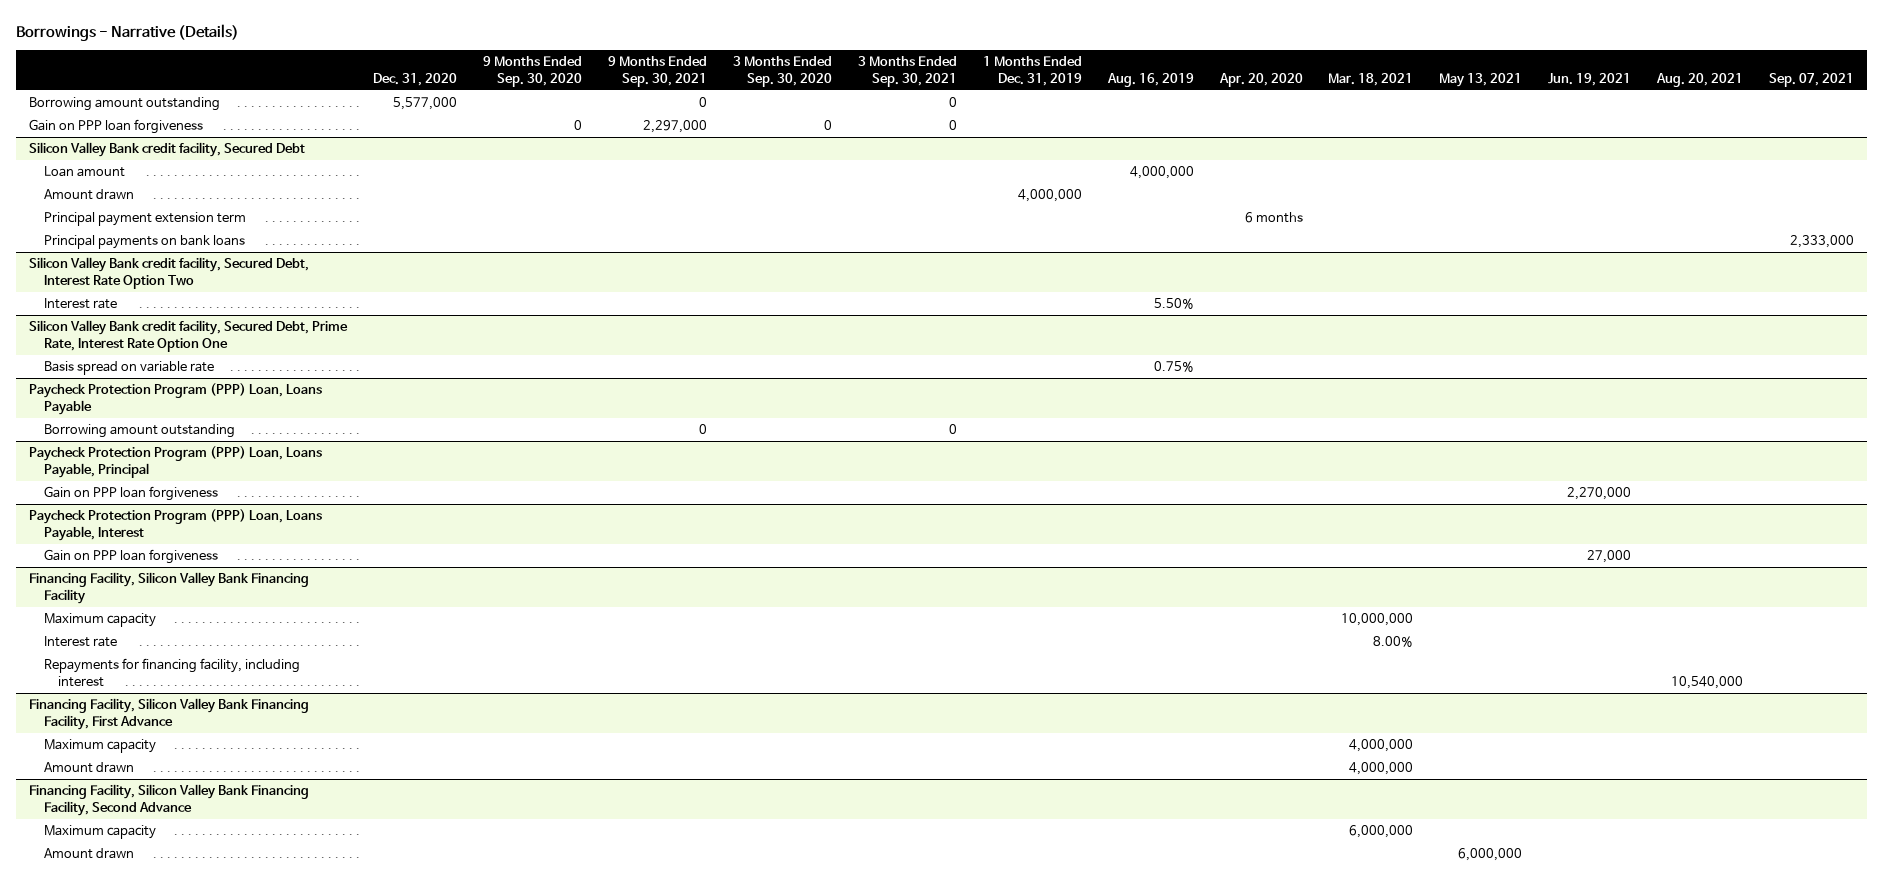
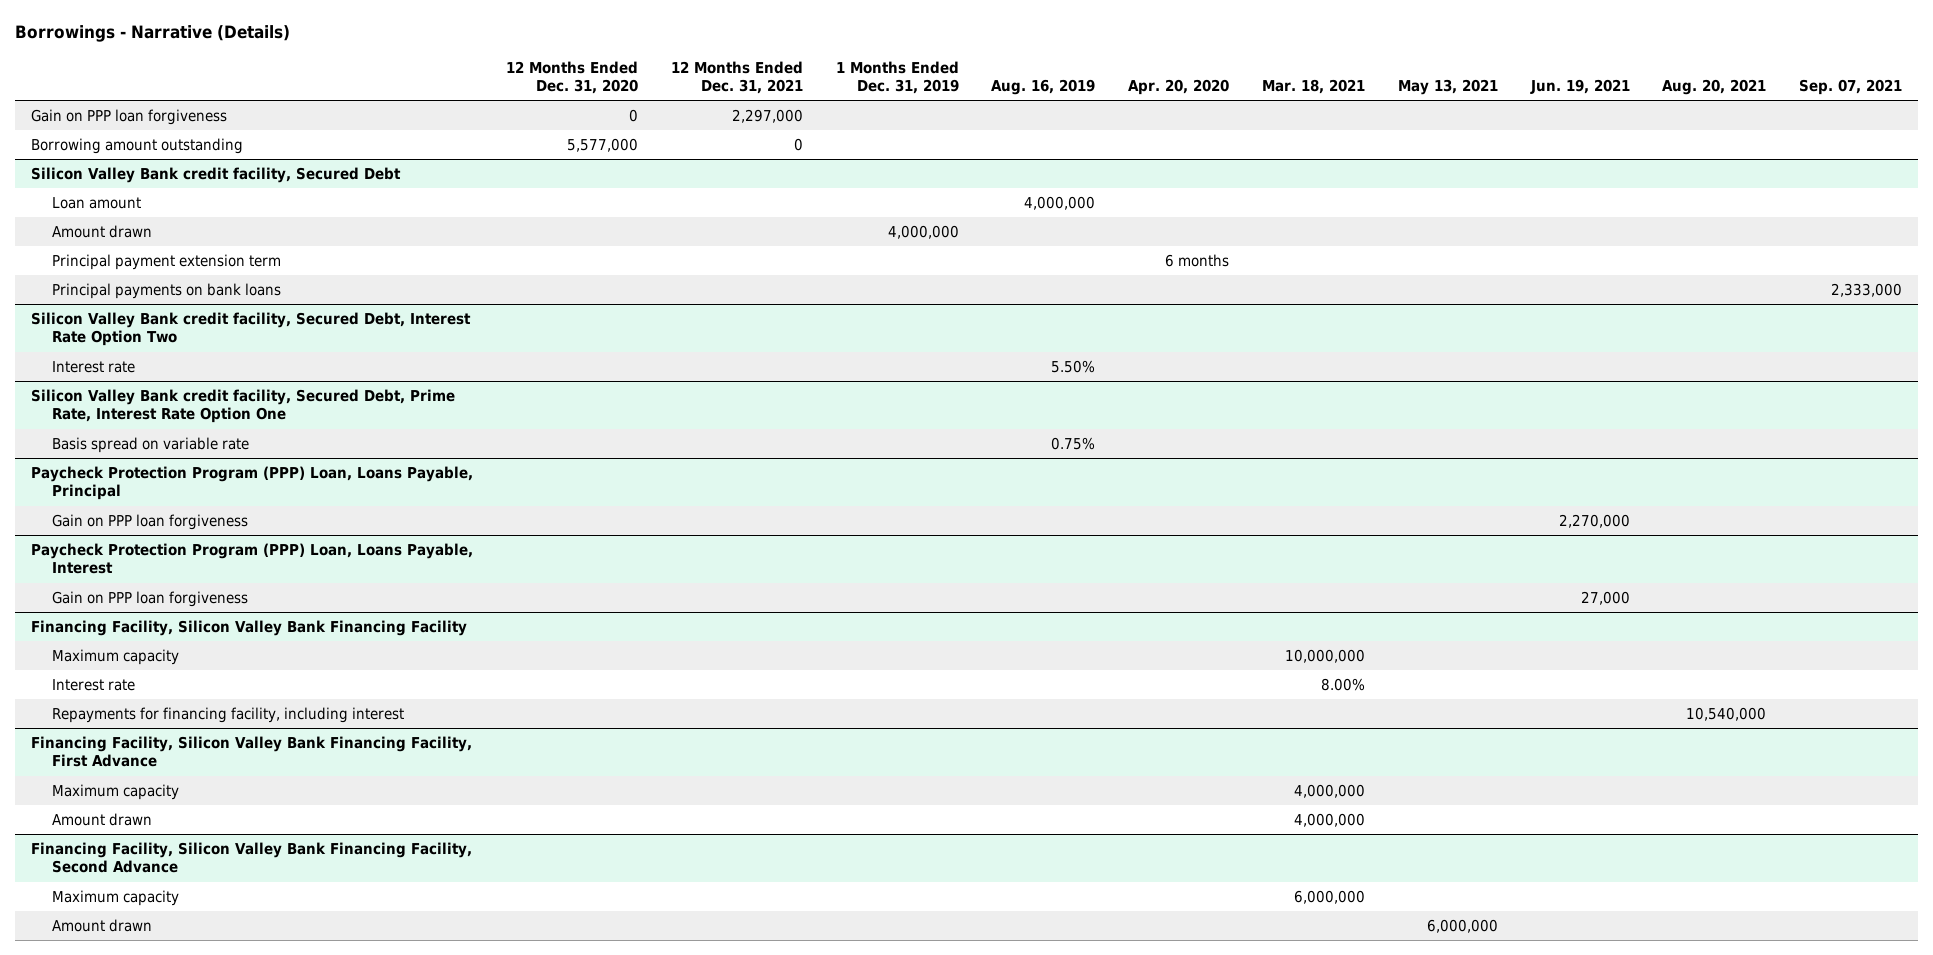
- | Dec. 31, 2020 | 9 Months Ended Sep. 30, 2020 | 9 Months Ended Sep. 30, 2021 | 3 Months Ended Sep. 30, 2020 | 3 Months Ended Sep. 30, 2021 | 1 Months Ended Dec. 31, 2019 | Aug. 16, 2019 | Apr. 20, 2020 | Mar. 18, 2021 | May 13, 2021 | Jun. 19, 2021 | Aug. 20, 2021 | Sep. 07, 2021
+ | 12 Months Ended Dec. 31, 2020 | 12 Months Ended Dec. 31, 2021 | 1 Months Ended Dec. 31, 2019 | Aug. 16, 2019 | Apr. 20, 2020 | Mar. 18, 2021 | May 13, 2021 | Jun. 19, 2021 | Aug. 20, 2021 | Sep. 07, 2021
moved down: Borrowing amount outstanding | 5,577,000 | 0 | | | | | | | |
- Paycheck Protection Program (PPP) Loan, Loans Payable
- Borrowing amount outstanding | | | 0 | | 0 | | | | | | | |

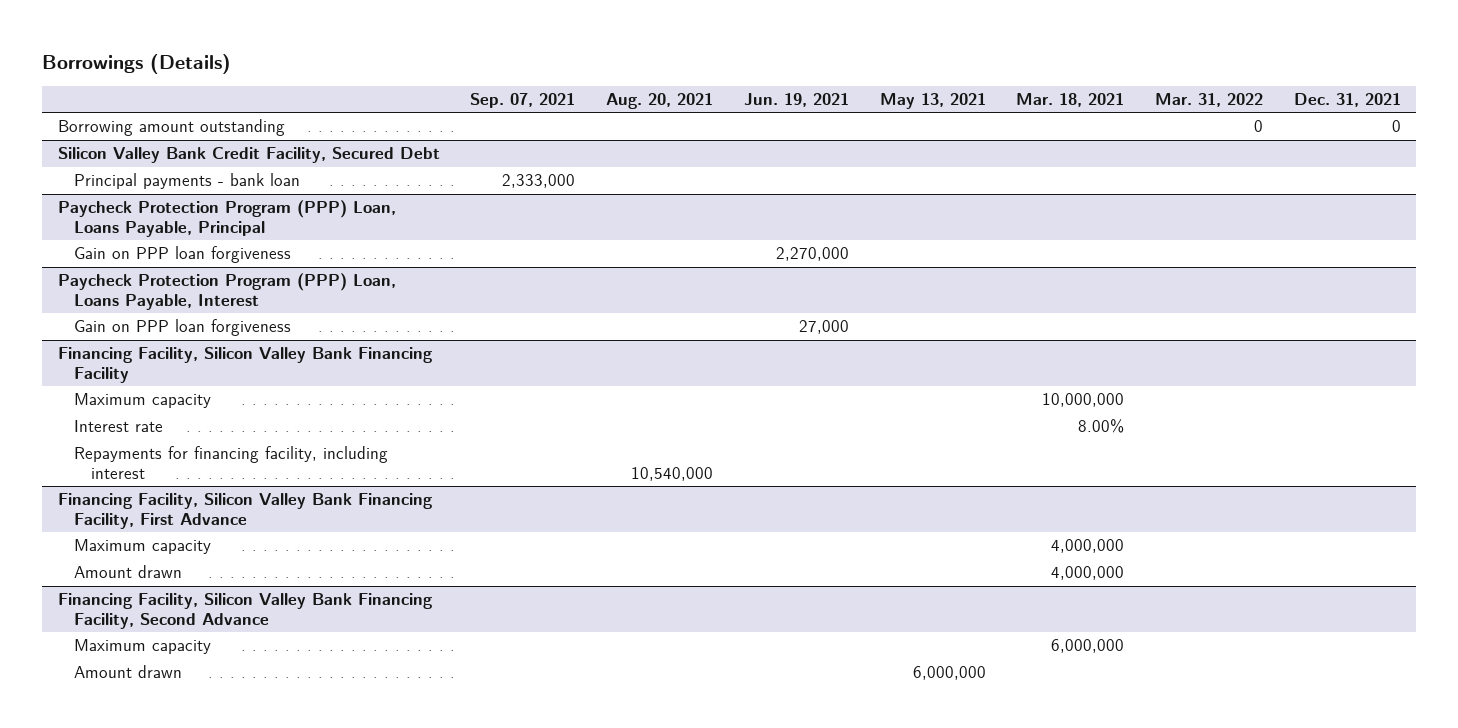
- Borrowings - Narrative (Details)
+ Borrowings (Details)
- | 12 Months Ended Dec. 31, 2020 | 12 Months Ended Dec. 31, 2021 | 1 Months Ended Dec. 31, 2019 | Aug. 16, 2019 | Apr. 20, 2020 | Mar. 18, 2021 | May 13, 2021 | Jun. 19, 2021 | Aug. 20, 2021 | Sep. 07, 2021
+ | Sep. 07, 2021 | Aug. 20, 2021 | Jun. 19, 2021 | May 13, 2021 | Mar. 18, 2021 | Mar. 31, 2022 | Dec. 31, 2021
- Gain on PPP loan forgiveness | 0 | 2,297,000 | | | | | | | |
- Silicon Valley Bank credit facility, Secured Debt
- Loan amount | | | | 4,000,000 | | | | | |
- Amount drawn | | | 4,000,000 | | | | | | |
- Principal payment extension term | | | | | 6 months | | | | |
- Principal payments on bank loans | | | | | | | | | | 2,333,000
- Silicon Valley Bank credit facility, Secured Debt, Interest Rate Option Two
- Interest rate | | | | 5.50% | | | | | |
- Silicon Valley Bank credit facility, Secured Debt, Prime Rate, Interest Rate Option One
- Basis spread on variable rate | | | | 0.75% | | | | | |
+ Silicon Valley Bank Credit Facility, Secured Debt
+ Principal payments - bank loan | 2,333,000 | | | | | |

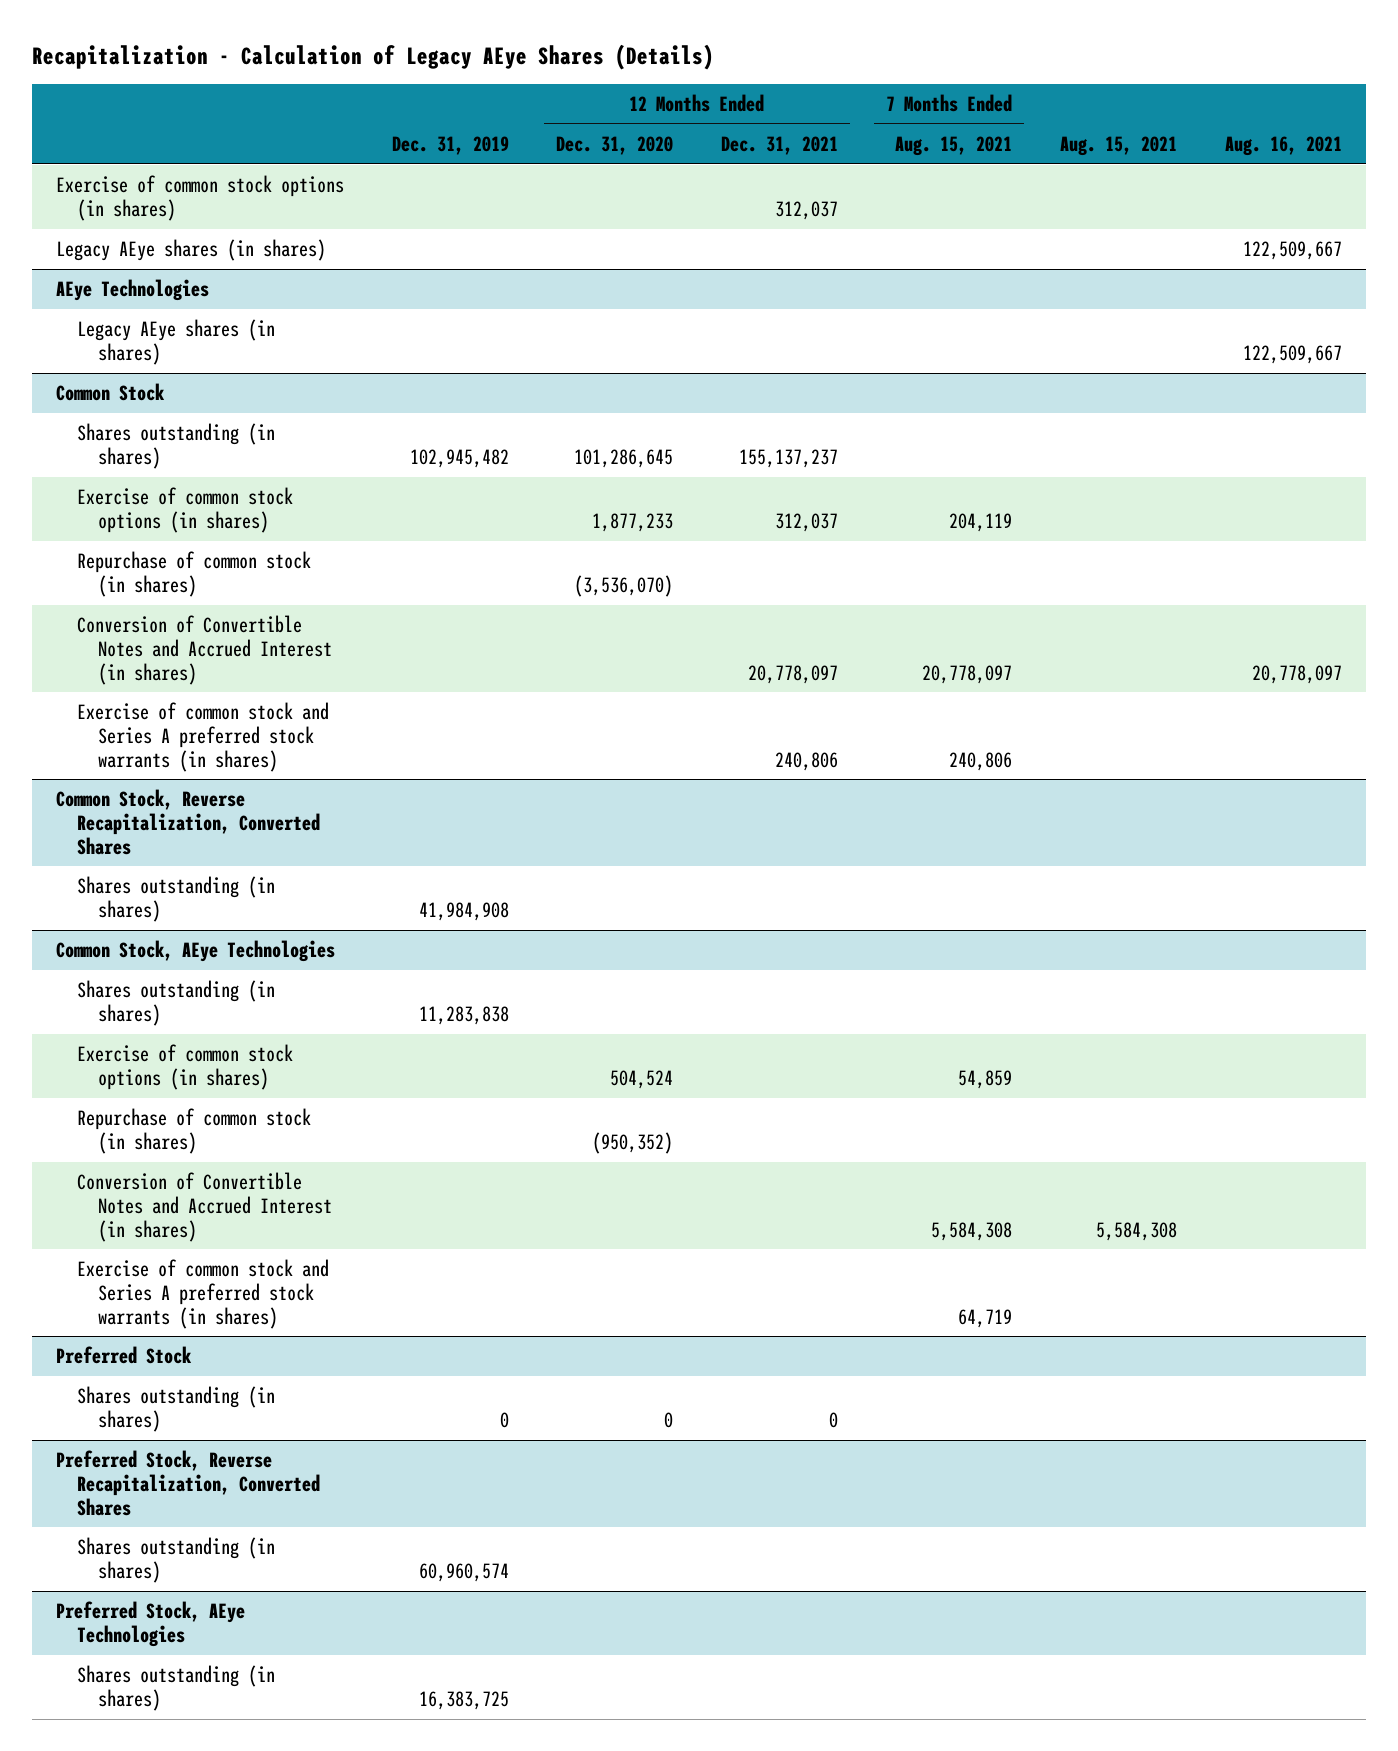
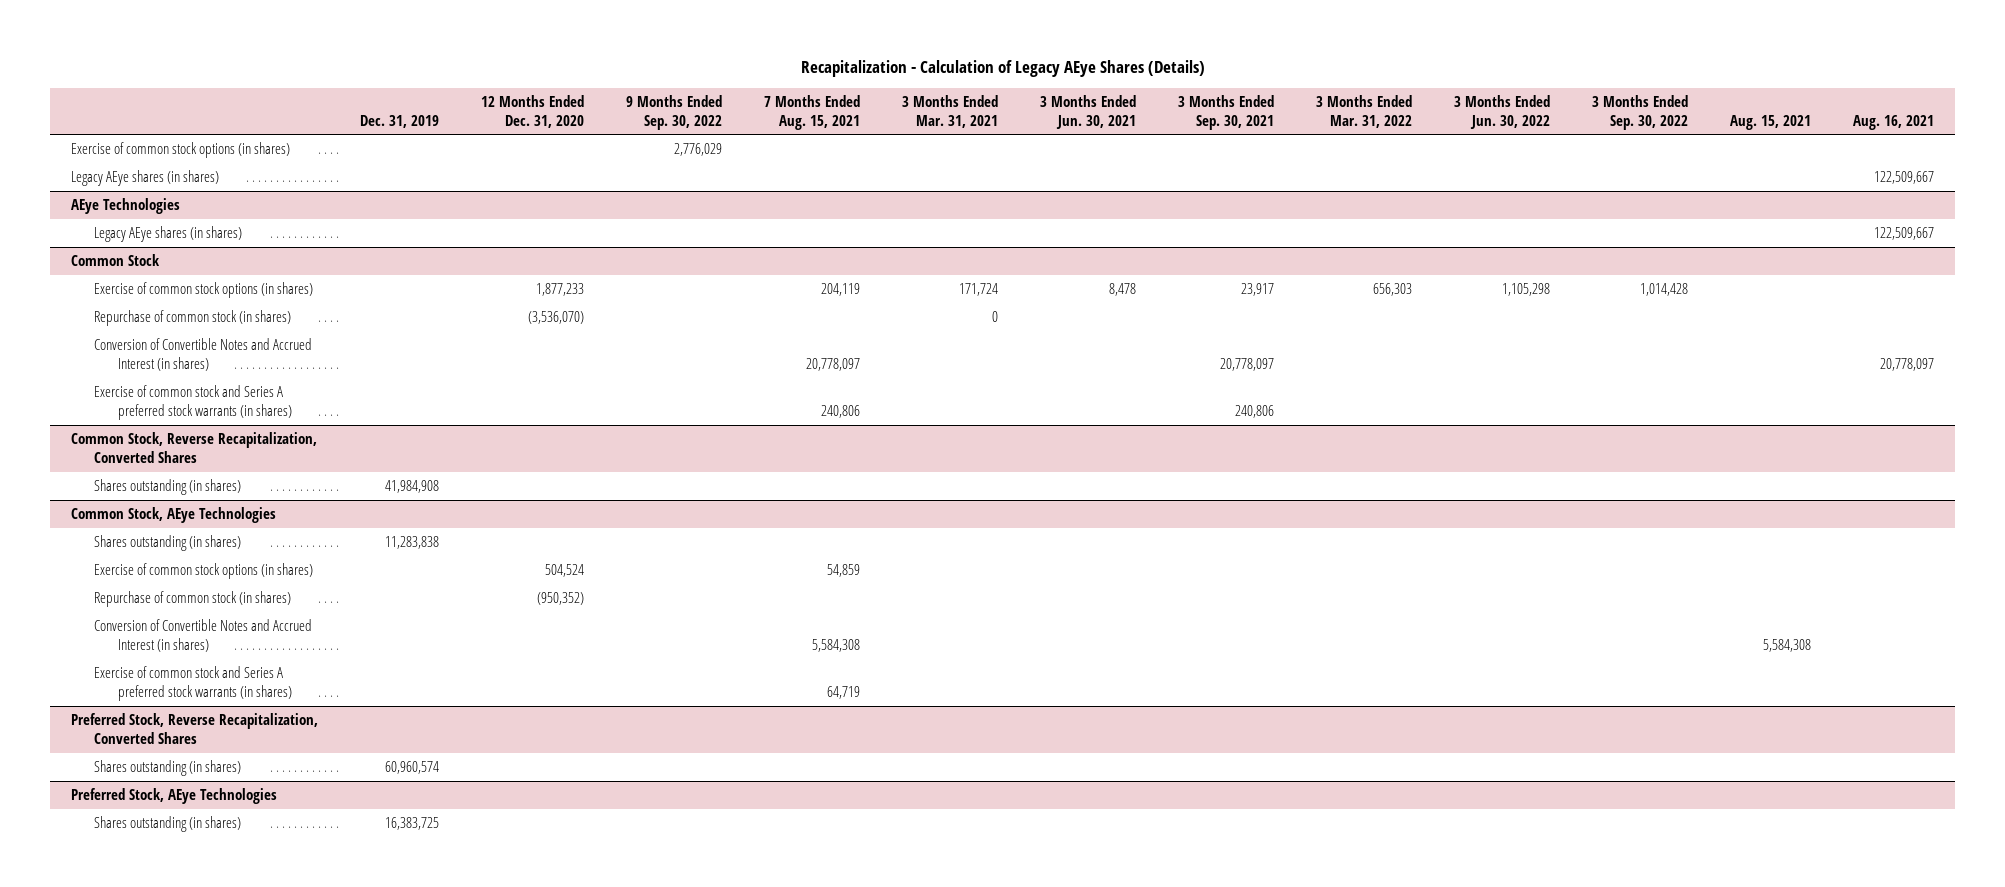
- | Dec. 31, 2019 | 12 Months Ended Dec. 31, 2020 | 12 Months Ended Dec. 31, 2021 | 7 Months Ended Aug. 15, 2021 | Aug. 15, 2021 | Aug. 16, 2021
+ | Dec. 31, 2019 | 12 Months Ended Dec. 31, 2020 | 9 Months Ended Sep. 30, 2022 | 7 Months Ended Aug. 15, 2021 | 3 Months Ended Mar. 31, 2021 | 3 Months Ended Jun. 30, 2021 | 3 Months Ended Sep. 30, 2021 | 3 Months Ended Mar. 31, 2022 | 3 Months Ended Jun. 30, 2022 | 3 Months Ended Sep. 30, 2022 | Aug. 15, 2021 | Aug. 16, 2021
@ Common Stock
- Shares outstanding (in shares) | 102,945,482 | 101,286,645 | 155,137,237 | | |
- Preferred Stock
- Shares outstanding (in shares) | 0 | 0 | 0 | | |

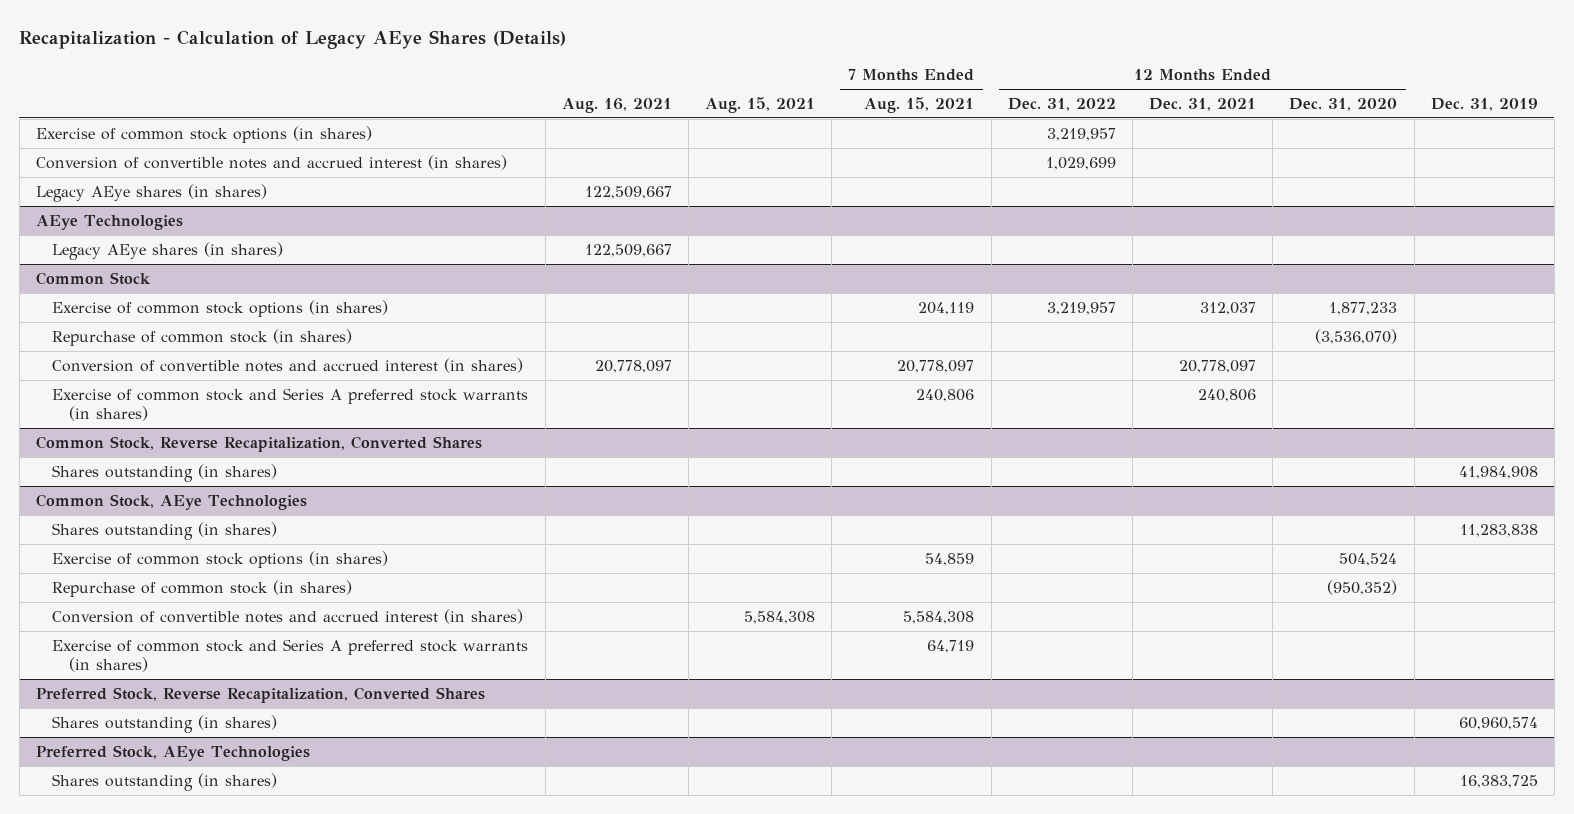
- | Dec. 31, 2019 | 12 Months Ended Dec. 31, 2020 | 9 Months Ended Sep. 30, 2022 | 7 Months Ended Aug. 15, 2021 | 3 Months Ended Mar. 31, 2021 | 3 Months Ended Jun. 30, 2021 | 3 Months Ended Sep. 30, 2021 | 3 Months Ended Mar. 31, 2022 | 3 Months Ended Jun. 30, 2022 | 3 Months Ended Sep. 30, 2022 | Aug. 15, 2021 | Aug. 16, 2021
+ | Aug. 16, 2021 | Aug. 15, 2021 | 7 Months Ended Aug. 15, 2021 | 12 Months Ended Dec. 31, 2022 | 12 Months Ended Dec. 31, 2021 | 12 Months Ended Dec. 31, 2020 | Dec. 31, 2019
+ Conversion of convertible notes and accrued interest (in shares) | | | | 1,029,699 | | |
@ Common Stock
- Conversion of Convertible Notes and Accrued Interest (in shares) | | | | 20,778,097 | | | 20,778,097 | | | | | 20,778,097
+ Conversion of convertible notes and accrued interest (in shares) | 20,778,097 | | 20,778,097 | | 20,778,097 | |
@ Common Stock, AEye Technologies
- Conversion of Convertible Notes and Accrued Interest (in shares) | | | | 5,584,308 | | | | | | | 5,584,308 |
+ Conversion of convertible notes and accrued interest (in shares) | | 5,584,308 | 5,584,308 | | | |

